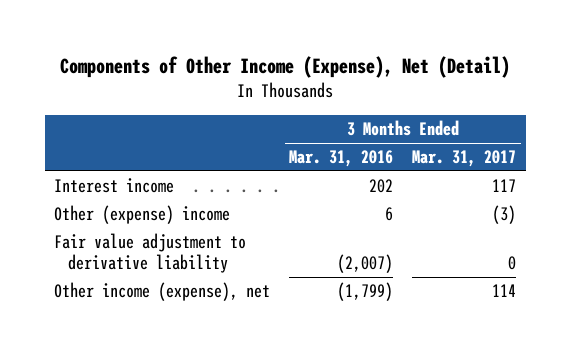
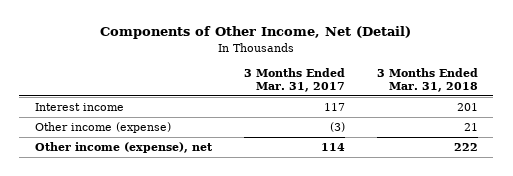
- Components of Other Income (Expense), Net (Detail)
+ Components of Other Income, Net (Detail)
- | 3 Months Ended Mar. 31, 2016 | 3 Months Ended Mar. 31, 2017
+ | 3 Months Ended Mar. 31, 2017 | 3 Months Ended Mar. 31, 2018
- Other (expense) income | 6 | (3)
- Fair value adjustment to derivative liability | (2,007) | 0
+ Other income (expense) | (3) | 21

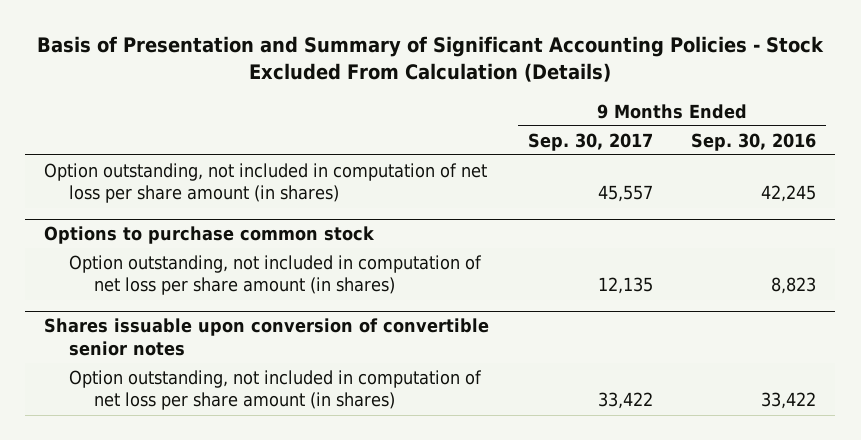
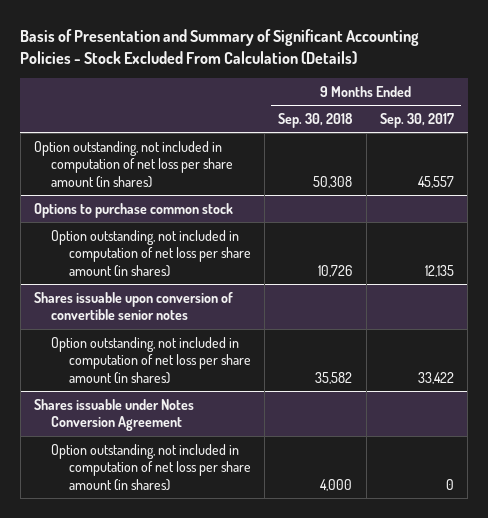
- | 9 Months Ended Sep. 30, 2017 | 9 Months Ended Sep. 30, 2016
+ | 9 Months Ended Sep. 30, 2018 | 9 Months Ended Sep. 30, 2017
+ Shares issuable under Notes Conversion Agreement
+ Option outstanding, not included in computation of net loss per share amount (in shares) | 4,000 | 0

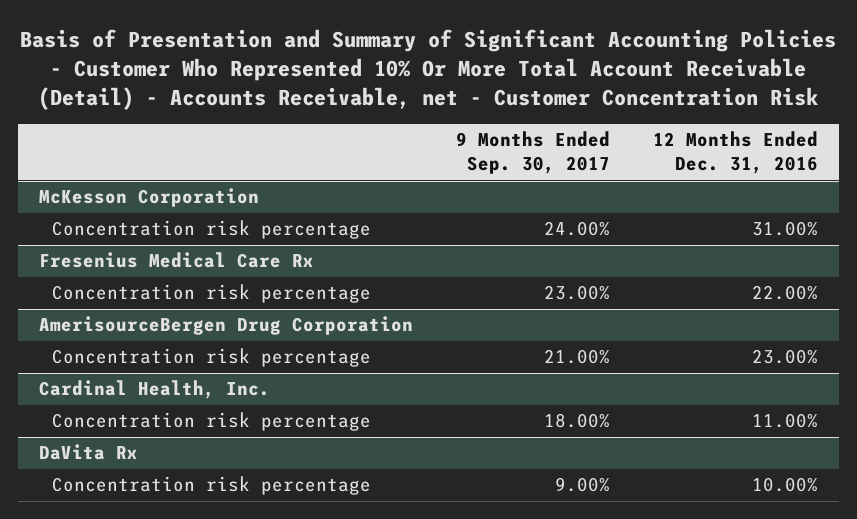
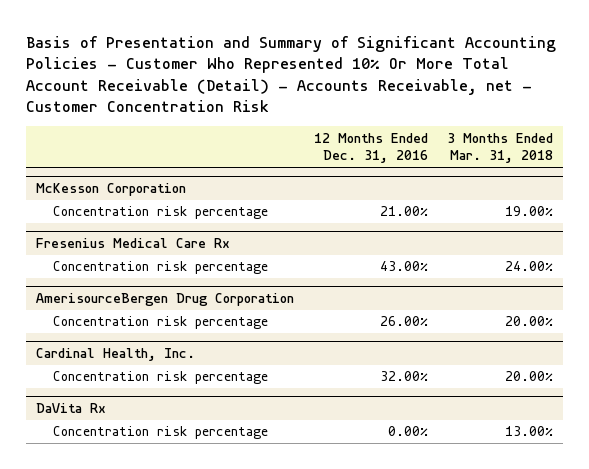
- | 9 Months Ended Sep. 30, 2017 | 12 Months Ended Dec. 31, 2016
+ | 12 Months Ended Dec. 31, 2016 | 3 Months Ended Mar. 31, 2018
@ McKesson Corporation
- Concentration risk percentage | 24.00% | 31.00%
+ Concentration risk percentage | 21.00% | 19.00%
@ Fresenius Medical Care Rx
- Concentration risk percentage | 23.00% | 22.00%
+ Concentration risk percentage | 43.00% | 24.00%
@ AmerisourceBergen Drug Corporation
- Concentration risk percentage | 21.00% | 23.00%
+ Concentration risk percentage | 26.00% | 20.00%
@ Cardinal Health, Inc.
- Concentration risk percentage | 18.00% | 11.00%
+ Concentration risk percentage | 32.00% | 20.00%
@ DaVita Rx
- Concentration risk percentage | 9.00% | 10.00%
+ Concentration risk percentage | 0.00% | 13.00%

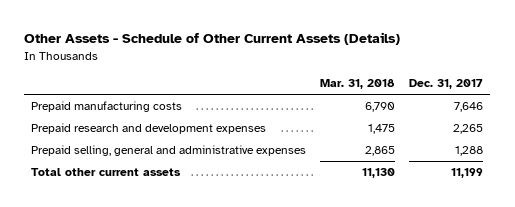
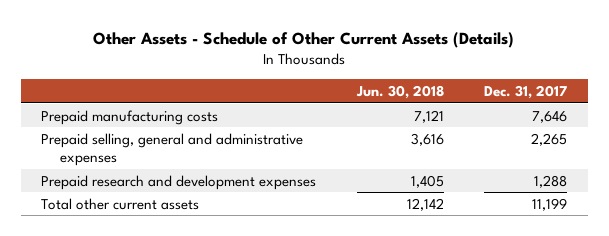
- | Mar. 31, 2018 | Dec. 31, 2017
+ | Jun. 30, 2018 | Dec. 31, 2017
- Prepaid research and development expenses | 1,475 | 2,265
- Prepaid selling, general and administrative expenses | 2,865 | 1,288
+ Prepaid selling, general and administrative expenses | 3,616 | 2,265
+ Prepaid research and development expenses | 1,405 | 1,288

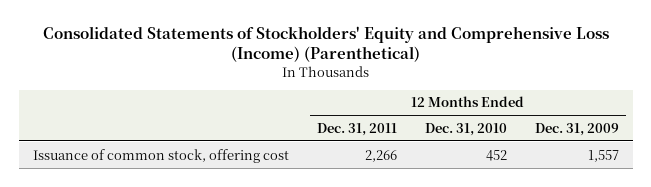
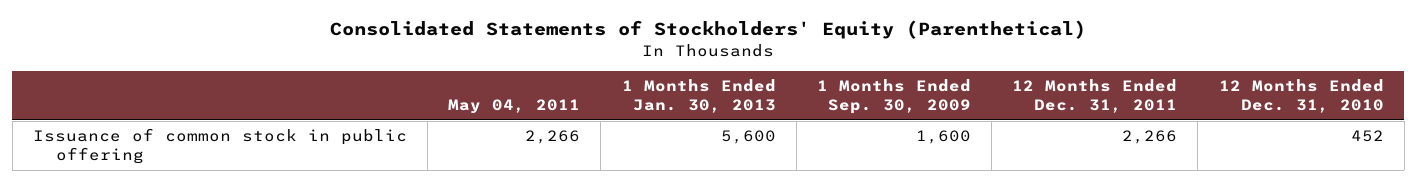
- Consolidated Statements of Stockholders' Equity and Comprehensive Loss (Income) (Parenthetical)
+ Consolidated Statements of Stockholders' Equity (Parenthetical)
- | 12 Months Ended Dec. 31, 2011 | 12 Months Ended Dec. 31, 2010 | 12 Months Ended Dec. 31, 2009
+ | May 04, 2011 | 1 Months Ended Jan. 30, 2013 | 1 Months Ended Sep. 30, 2009 | 12 Months Ended Dec. 31, 2011 | 12 Months Ended Dec. 31, 2010
- Issuance of common stock, offering cost | 2,266 | 452 | 1,557
+ Issuance of common stock in public offering | 2,266 | 5,600 | 1,600 | 2,266 | 452

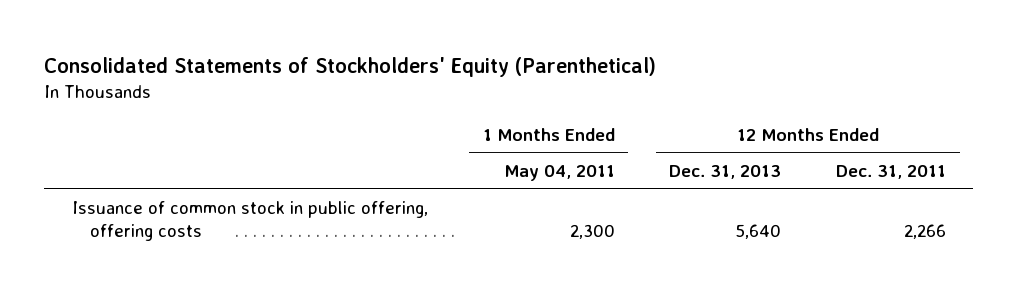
- | May 04, 2011 | 1 Months Ended Jan. 30, 2013 | 1 Months Ended Sep. 30, 2009 | 12 Months Ended Dec. 31, 2011 | 12 Months Ended Dec. 31, 2010
+ | 1 Months Ended May 04, 2011 | 12 Months Ended Dec. 31, 2013 | 12 Months Ended Dec. 31, 2011
- Issuance of common stock in public offering | 2,266 | 5,600 | 1,600 | 2,266 | 452
+ Issuance of common stock in public offering, offering costs | 2,300 | 5,640 | 2,266

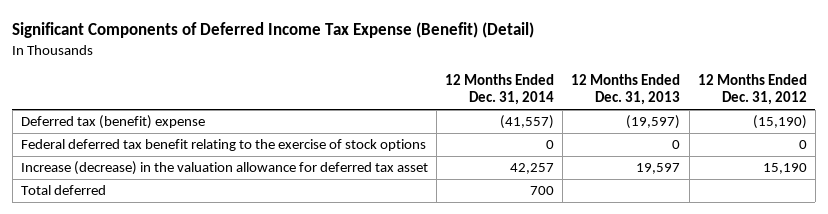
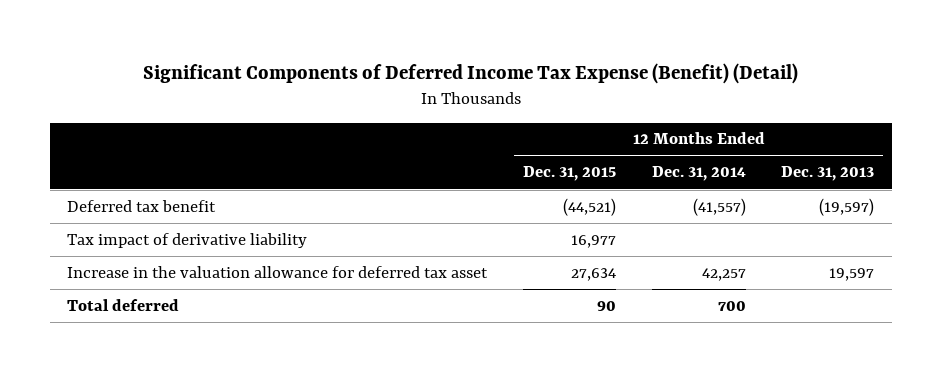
- | 12 Months Ended Dec. 31, 2014 | 12 Months Ended Dec. 31, 2013 | 12 Months Ended Dec. 31, 2012
+ | 12 Months Ended Dec. 31, 2015 | 12 Months Ended Dec. 31, 2014 | 12 Months Ended Dec. 31, 2013
- Deferred tax (benefit) expense | (41,557) | (19,597) | (15,190)
- Federal deferred tax benefit relating to the exercise of stock options | 0 | 0 | 0
- Increase (decrease) in the valuation allowance for deferred tax asset | 42,257 | 19,597 | 15,190
+ Deferred tax benefit | (44,521) | (41,557) | (19,597)
+ Tax impact of derivative liability | 16,977 | |
+ Increase in the valuation allowance for deferred tax asset | 27,634 | 42,257 | 19,597

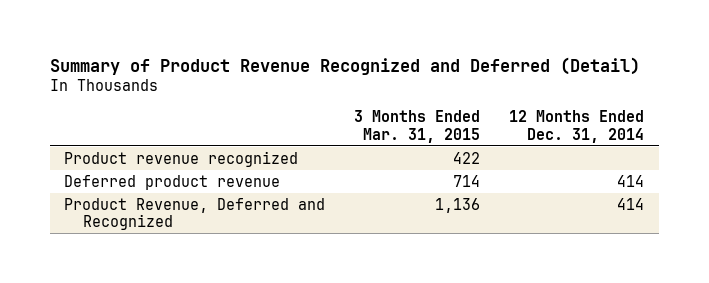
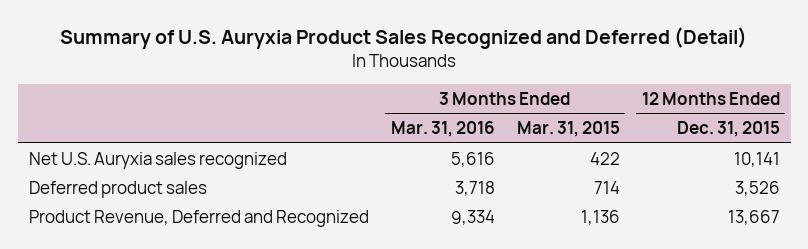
- Summary of Product Revenue Recognized and Deferred (Detail)
+ Summary of U.S. Auryxia Product Sales Recognized and Deferred (Detail)
- | 3 Months Ended Mar. 31, 2015 | 12 Months Ended Dec. 31, 2014
+ | 3 Months Ended Mar. 31, 2016 | 3 Months Ended Mar. 31, 2015 | 12 Months Ended Dec. 31, 2015
- Product revenue recognized | 422 |
- Deferred product revenue | 714 | 414
+ Net U.S. Auryxia sales recognized | 5,616 | 422 | 10,141
+ Deferred product sales | 3,718 | 714 | 3,526

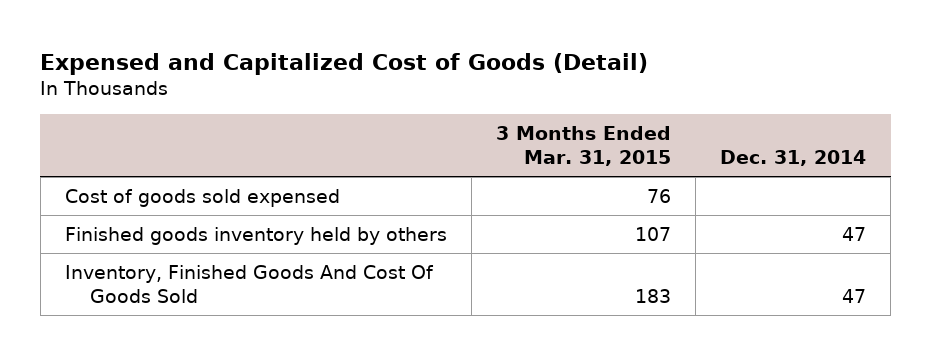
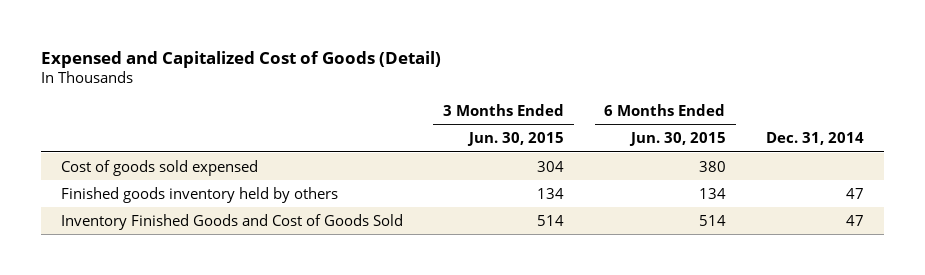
- | 3 Months Ended Mar. 31, 2015 | Dec. 31, 2014
+ | 3 Months Ended Jun. 30, 2015 | 6 Months Ended Jun. 30, 2015 | Dec. 31, 2014
- Inventory, Finished Goods And Cost Of Goods Sold | 183 | 47
+ Inventory Finished Goods and Cost of Goods Sold | 514 | 514 | 47

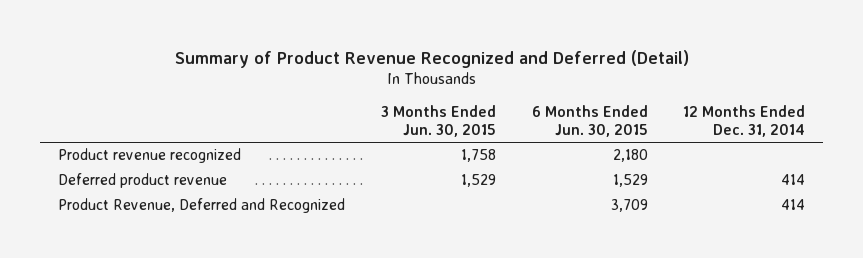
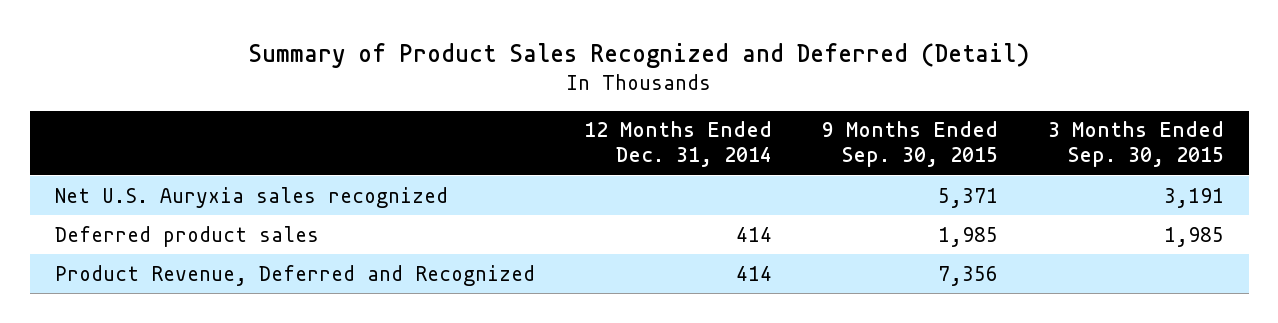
- Summary of Product Revenue Recognized and Deferred (Detail)
+ Summary of Product Sales Recognized and Deferred (Detail)
- | 3 Months Ended Jun. 30, 2015 | 6 Months Ended Jun. 30, 2015 | 12 Months Ended Dec. 31, 2014
+ | 12 Months Ended Dec. 31, 2014 | 9 Months Ended Sep. 30, 2015 | 3 Months Ended Sep. 30, 2015
- Product revenue recognized | 1,758 | 2,180 |
- Deferred product revenue | 1,529 | 1,529 | 414
+ Net U.S. Auryxia sales recognized | | 5,371 | 3,191
+ Deferred product sales | 414 | 1,985 | 1,985

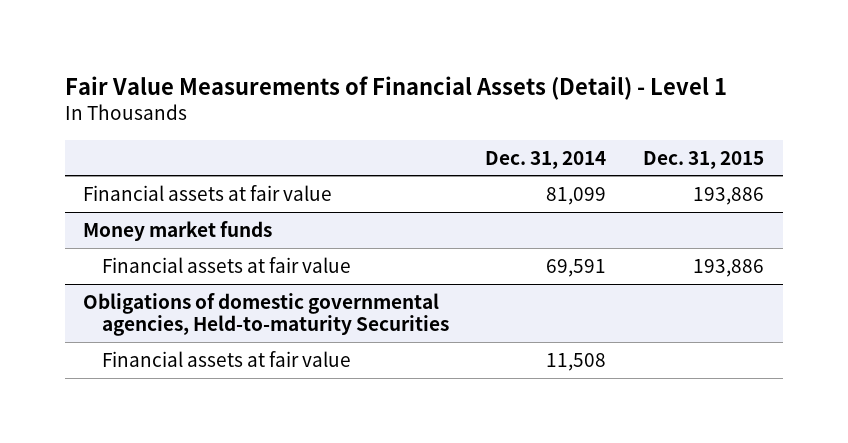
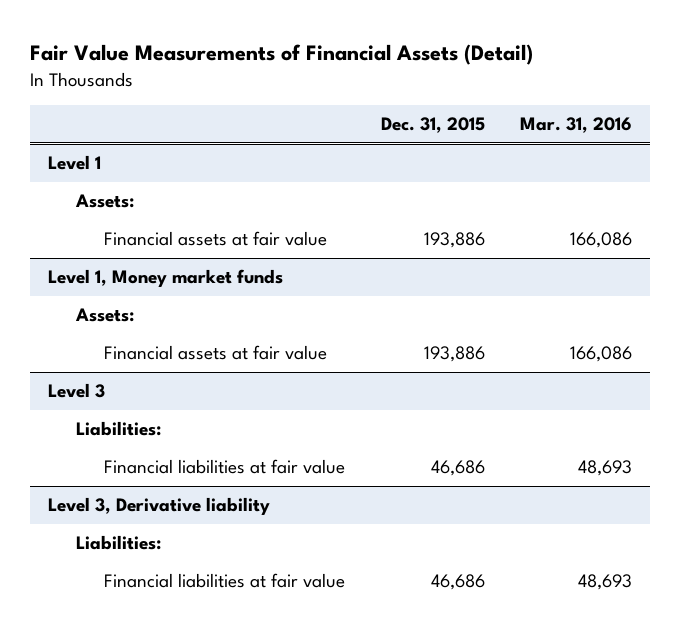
- Fair Value Measurements of Financial Assets (Detail) - Level 1
+ Fair Value Measurements of Financial Assets (Detail)
- | Dec. 31, 2014 | Dec. 31, 2015
+ | Dec. 31, 2015 | Mar. 31, 2016
+ Level 1
+ Assets:
- Money market funds
+ Level 1, Money market funds
+ Assets:
- Obligations of domestic governmental agencies, Held-to-maturity Securities
- Financial assets at fair value | 11,508 |
+ Level 3
+ Liabilities:
+ Financial liabilities at fair value | 46,686 | 48,693
+ Level 3, Derivative liability
+ Liabilities:
+ Financial liabilities at fair value | 46,686 | 48,693

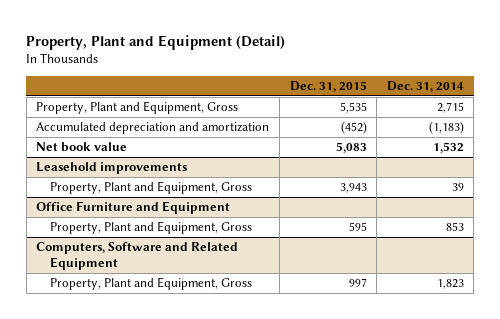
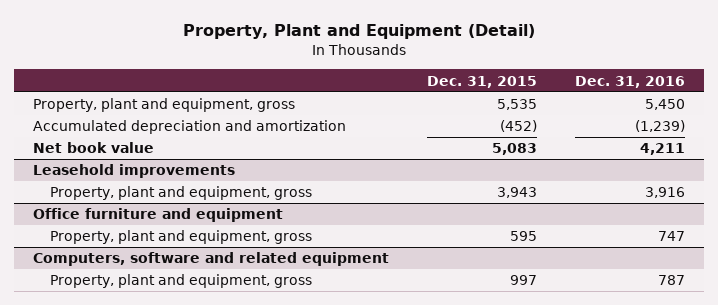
- | Dec. 31, 2015 | Dec. 31, 2014
+ | Dec. 31, 2015 | Dec. 31, 2016
- Property, Plant and Equipment, Gross | 5,535 | 2,715
+ Property, plant and equipment, gross | 5,535 | 5,450
@ Leasehold improvements
- Property, Plant and Equipment, Gross | 3,943 | 39
- Office Furniture and Equipment
- Property, Plant and Equipment, Gross | 595 | 853
- Computers, Software and Related Equipment
- Property, Plant and Equipment, Gross | 997 | 1,823
@ Leasehold improvements
+ Property, plant and equipment, gross | 3,943 | 3,916
+ Office furniture and equipment
+ Property, plant and equipment, gross | 595 | 747
+ Computers, software and related equipment
+ Property, plant and equipment, gross | 997 | 787

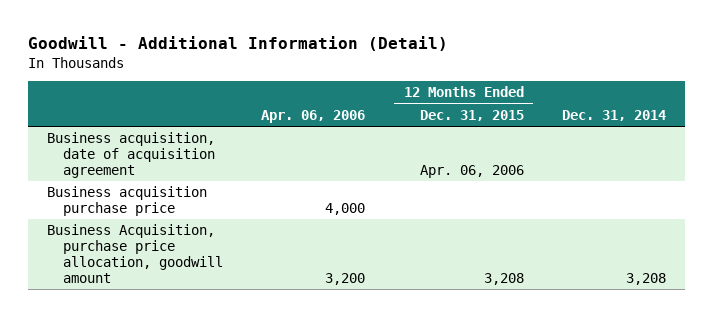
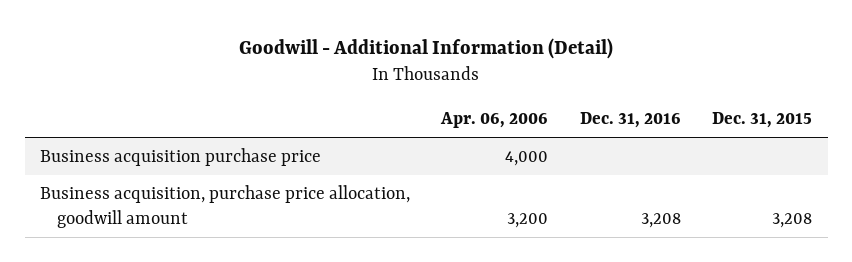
- | Apr. 06, 2006 | 12 Months Ended Dec. 31, 2015 | Dec. 31, 2014
+ | Apr. 06, 2006 | Dec. 31, 2016 | Dec. 31, 2015
- Business acquisition, date of acquisition agreement | | Apr. 06, 2006 |
- Business Acquisition, purchase price allocation, goodwill amount | 3,200 | 3,208 | 3,208
+ Business acquisition, purchase price allocation, goodwill amount | 3,200 | 3,208 | 3,208

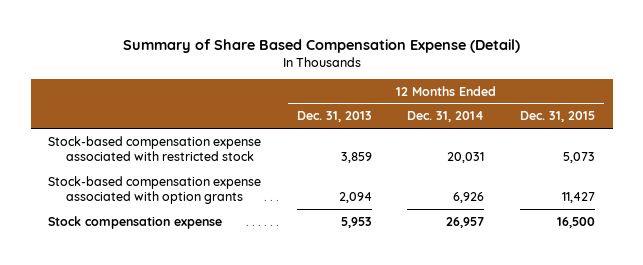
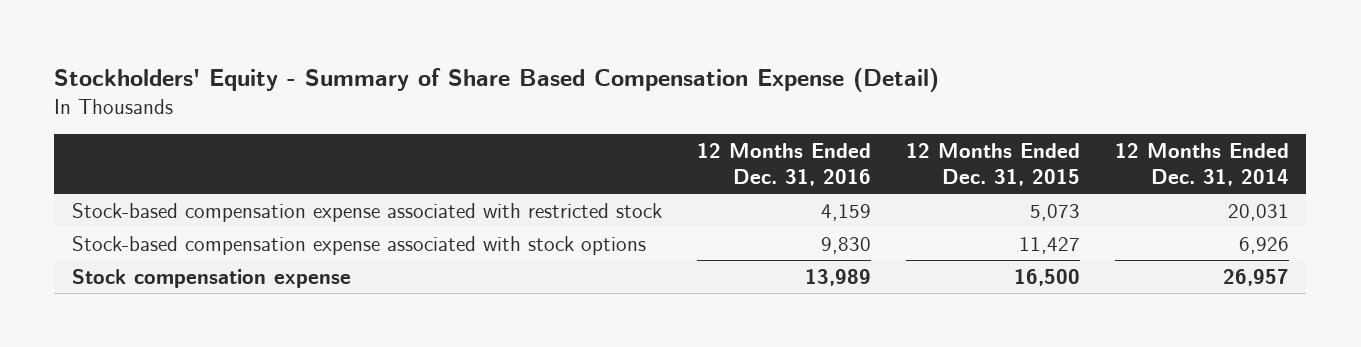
- Summary of Share Based Compensation Expense (Detail)
+ Stockholders' Equity - Summary of Share Based Compensation Expense (Detail)
- | 12 Months Ended Dec. 31, 2013 | 12 Months Ended Dec. 31, 2014 | 12 Months Ended Dec. 31, 2015
+ | 12 Months Ended Dec. 31, 2016 | 12 Months Ended Dec. 31, 2015 | 12 Months Ended Dec. 31, 2014
- Stock-based compensation expense associated with option grants | 2,094 | 6,926 | 11,427
+ Stock-based compensation expense associated with stock options | 9,830 | 11,427 | 6,926

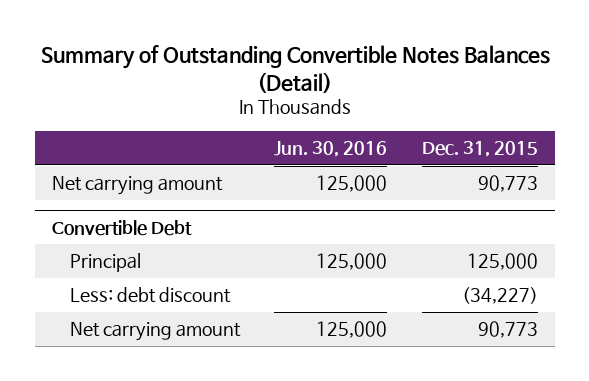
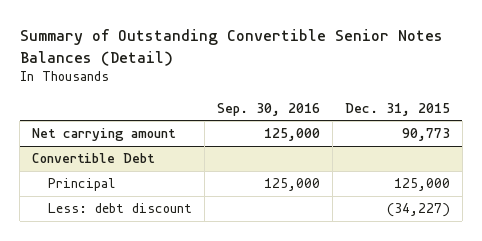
- Summary of Outstanding Convertible Notes Balances (Detail)
+ Summary of Outstanding Convertible Senior Notes Balances (Detail)
- | Jun. 30, 2016 | Dec. 31, 2015
+ | Sep. 30, 2016 | Dec. 31, 2015
@ Convertible Debt
- Net carrying amount | 125,000 | 90,773

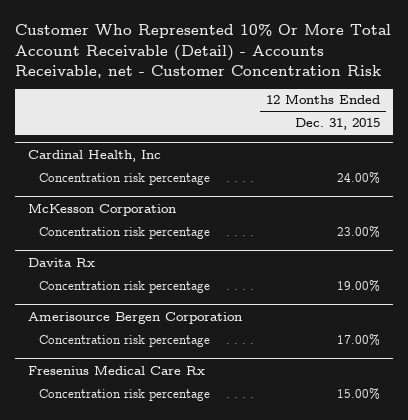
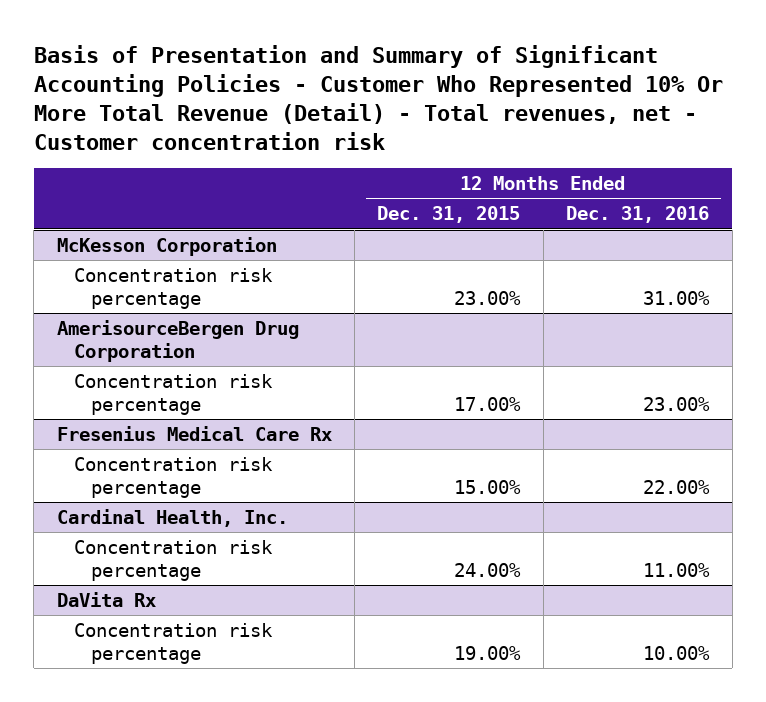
- Customer Who Represented 10% Or More Total Account Receivable (Detail) - Accounts Receivable, net - Customer Concentration Risk
+ Basis of Presentation and Summary of Significant Accounting Policies - Customer Who Represented 10% Or More Total Revenue (Detail) - Total revenues, net - Customer concentration risk
- | 12 Months Ended Dec. 31, 2015
+ | 12 Months Ended Dec. 31, 2015 | 12 Months Ended Dec. 31, 2016
- Cardinal Health, Inc
- Concentration risk percentage | 24.00%
- Davita Rx
- Concentration risk percentage | 19.00%
- Amerisource Bergen Corporation
+ AmerisourceBergen Drug Corporation
+ Cardinal Health, Inc.
+ Concentration risk percentage | 24.00% | 11.00%
+ DaVita Rx
+ Concentration risk percentage | 19.00% | 10.00%

